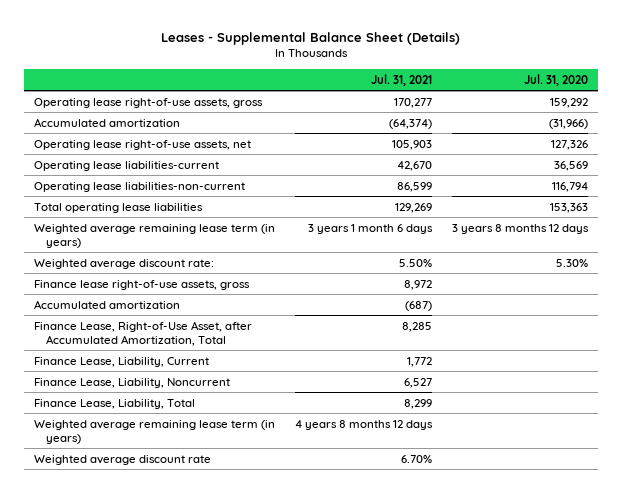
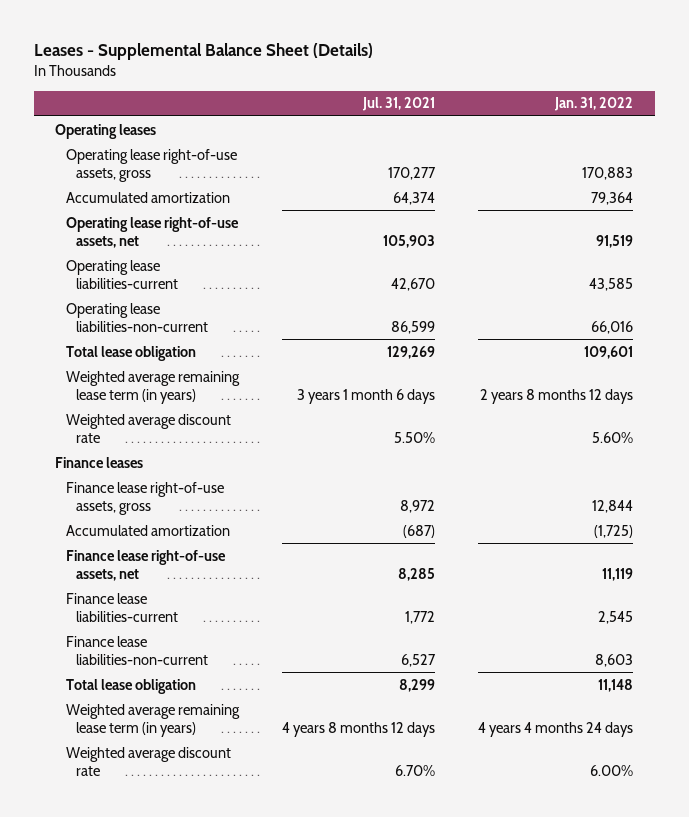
- | Jul. 31, 2021 | Jul. 31, 2020
+ | Jul. 31, 2021 | Jan. 31, 2022
+ Operating leases
- Accumulated amortization | (64,374) | (31,966)
+ Accumulated amortization | 64,374 | 79,364
- Total operating lease liabilities | 129,269 | 153,363
+ Total lease obligation | 129,269 | 109,601
- Weighted average discount rate: | 5.50% | 5.30%
+ Weighted average discount rate | 5.50% | 5.60%
+ Finance leases
- Finance Lease, Right-of-Use Asset, after Accumulated Amortization, Total | 8,285 |
- Finance Lease, Liability, Current | 1,772 |
- Finance Lease, Liability, Noncurrent | 6,527 |
- Finance Lease, Liability, Total | 8,299 |
+ Finance lease right-of-use assets, net | 8,285 | 11,119
+ Finance lease liabilities-current | 1,772 | 2,545
+ Finance lease liabilities-non-current | 6,527 | 8,603
+ Total lease obligation | 8,299 | 11,148

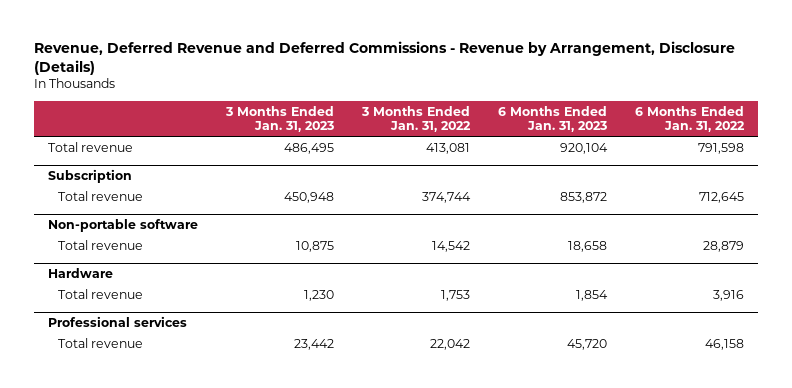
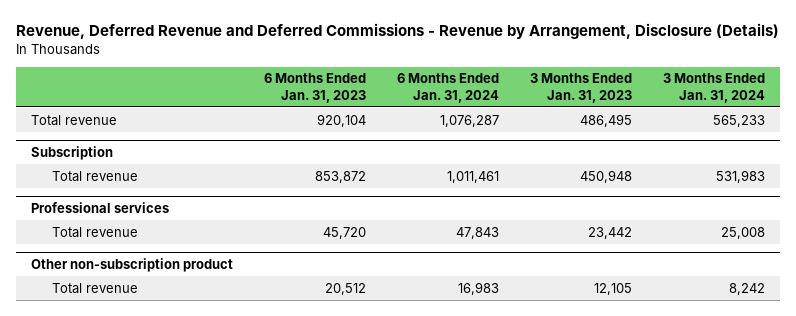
- | 3 Months Ended Jan. 31, 2023 | 3 Months Ended Jan. 31, 2022 | 6 Months Ended Jan. 31, 2023 | 6 Months Ended Jan. 31, 2022
+ | 6 Months Ended Jan. 31, 2023 | 6 Months Ended Jan. 31, 2024 | 3 Months Ended Jan. 31, 2023 | 3 Months Ended Jan. 31, 2024
- Non-portable software
- Total revenue | 10,875 | 14,542 | 18,658 | 28,879
- Hardware
- Total revenue | 1,230 | 1,753 | 1,854 | 3,916
+ Other non-subscription product
+ Total revenue | 20,512 | 16,983 | 12,105 | 8,242

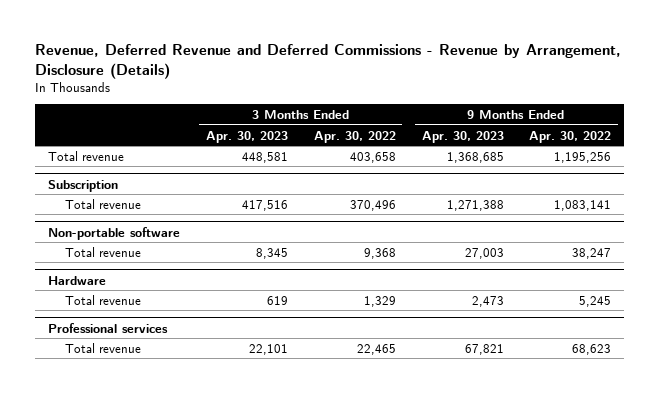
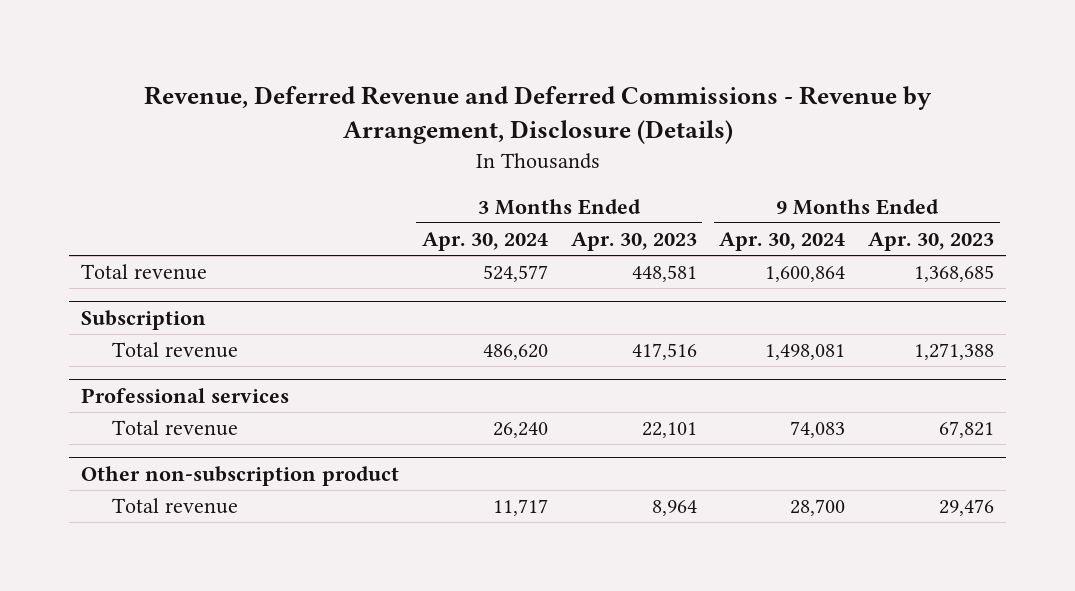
- | 3 Months Ended Apr. 30, 2023 | 3 Months Ended Apr. 30, 2022 | 9 Months Ended Apr. 30, 2023 | 9 Months Ended Apr. 30, 2022
+ | 3 Months Ended Apr. 30, 2024 | 3 Months Ended Apr. 30, 2023 | 9 Months Ended Apr. 30, 2024 | 9 Months Ended Apr. 30, 2023
- Non-portable software
- Total revenue | 8,345 | 9,368 | 27,003 | 38,247
- Hardware
- Total revenue | 619 | 1,329 | 2,473 | 5,245
+ Other non-subscription product
+ Total revenue | 11,717 | 8,964 | 28,700 | 29,476

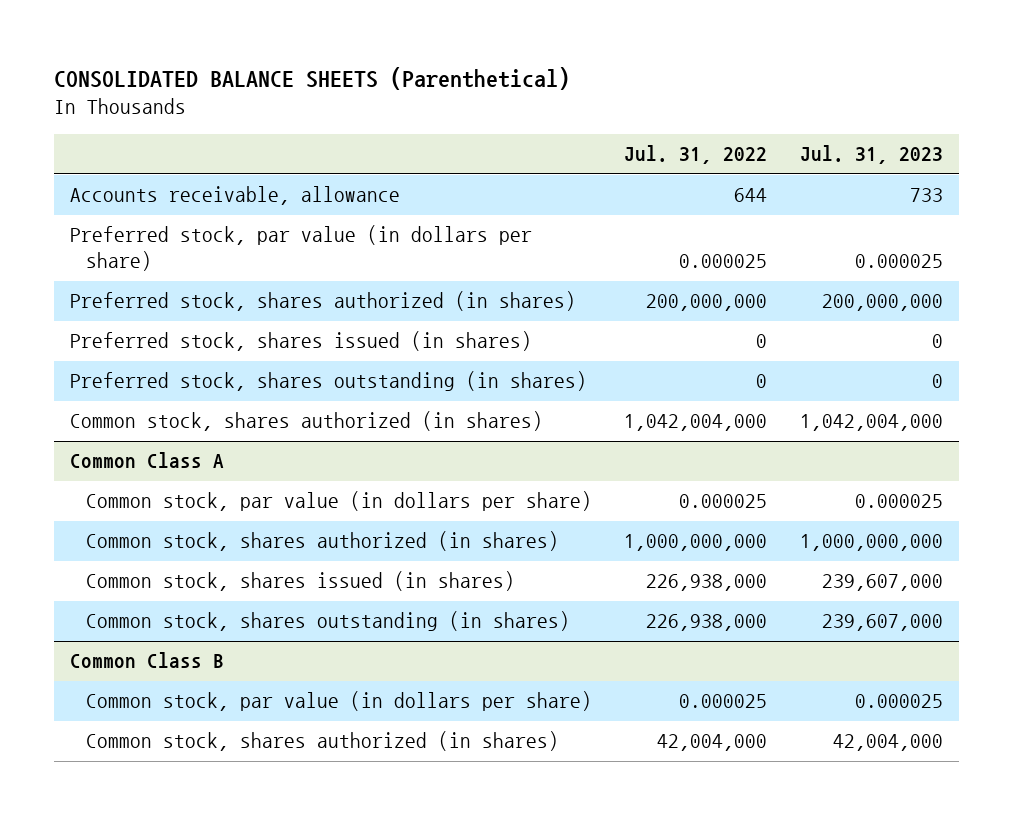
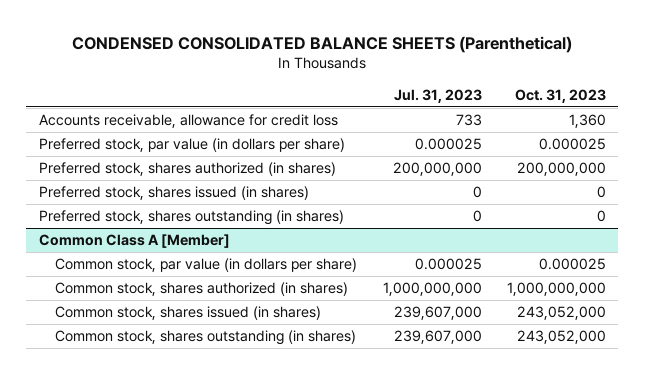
- CONSOLIDATED BALANCE SHEETS (Parenthetical)
+ CONDENSED CONSOLIDATED BALANCE SHEETS (Parenthetical)
- | Jul. 31, 2022 | Jul. 31, 2023
+ | Jul. 31, 2023 | Oct. 31, 2023
- Accounts receivable, allowance | 644 | 733
+ Accounts receivable, allowance for credit loss | 733 | 1,360
- Common stock, shares authorized (in shares) | 1,042,004,000 | 1,042,004,000
- Common Class A
+ Common Class A [Member]
- Common Class B
- Common stock, par value (in dollars per share) | 0.000025 | 0.000025
- Common stock, shares authorized (in shares) | 42,004,000 | 42,004,000

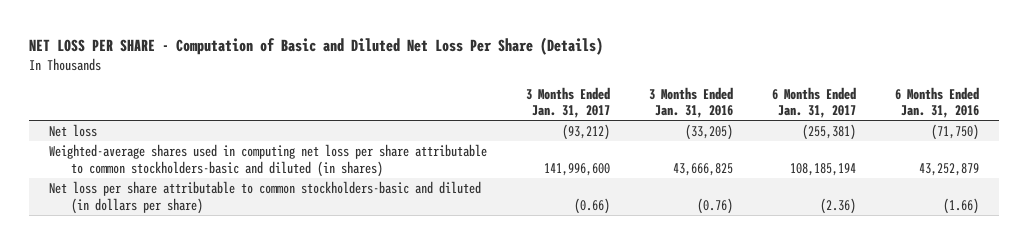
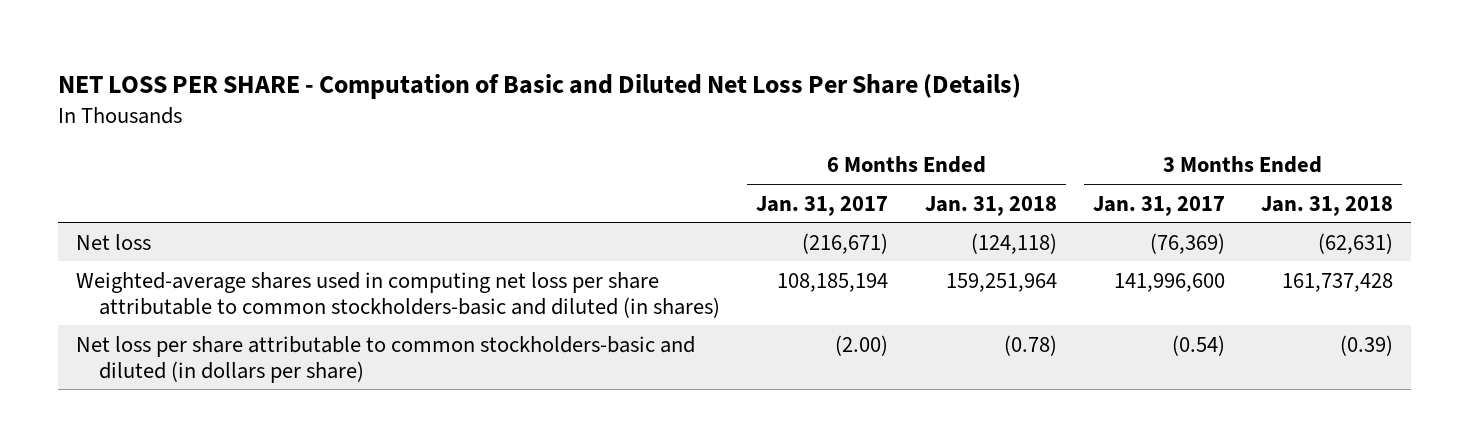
- | 3 Months Ended Jan. 31, 2017 | 3 Months Ended Jan. 31, 2016 | 6 Months Ended Jan. 31, 2017 | 6 Months Ended Jan. 31, 2016
+ | 6 Months Ended Jan. 31, 2017 | 6 Months Ended Jan. 31, 2018 | 3 Months Ended Jan. 31, 2017 | 3 Months Ended Jan. 31, 2018
- Net loss | (93,212) | (33,205) | (255,381) | (71,750)
+ Net loss | (216,671) | (124,118) | (76,369) | (62,631)
- Net loss per share attributable to common stockholders-basic and diluted (in dollars per share) | (0.66) | (0.76) | (2.36) | (1.66)
+ Net loss per share attributable to common stockholders-basic and diluted (in dollars per share) | (2.00) | (0.78) | (0.54) | (0.39)

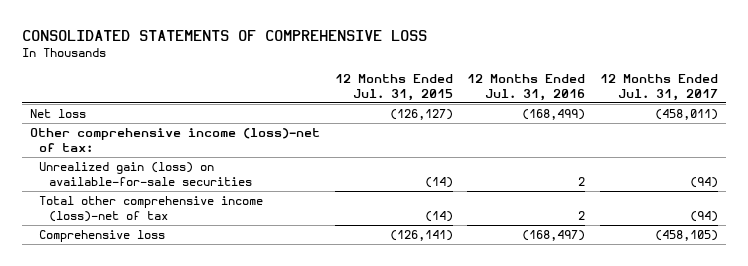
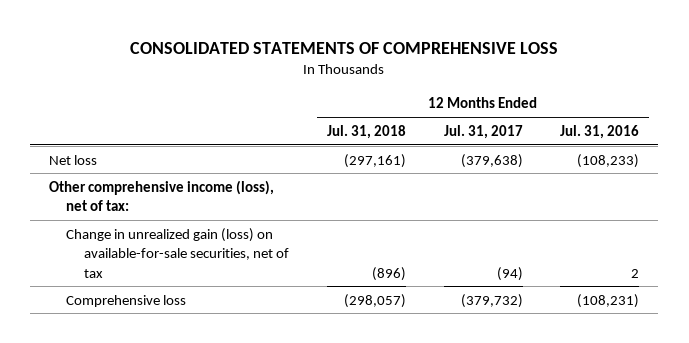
- | 12 Months Ended Jul. 31, 2015 | 12 Months Ended Jul. 31, 2016 | 12 Months Ended Jul. 31, 2017
+ | 12 Months Ended Jul. 31, 2018 | 12 Months Ended Jul. 31, 2017 | 12 Months Ended Jul. 31, 2016
- Net loss | (126,127) | (168,499) | (458,011)
- Other comprehensive income (loss)-net of tax:
- Unrealized gain (loss) on available-for-sale securities | (14) | 2 | (94)
- Total other comprehensive income (loss)-net of tax | (14) | 2 | (94)
- Comprehensive loss | (126,141) | (168,497) | (458,105)
+ Net loss | (297,161) | (379,638) | (108,233)
+ Other comprehensive income (loss), net of tax:
+ Change in unrealized gain (loss) on available-for-sale securities, net of tax | (896) | (94) | 2
+ Comprehensive loss | (298,057) | (379,732) | (108,231)

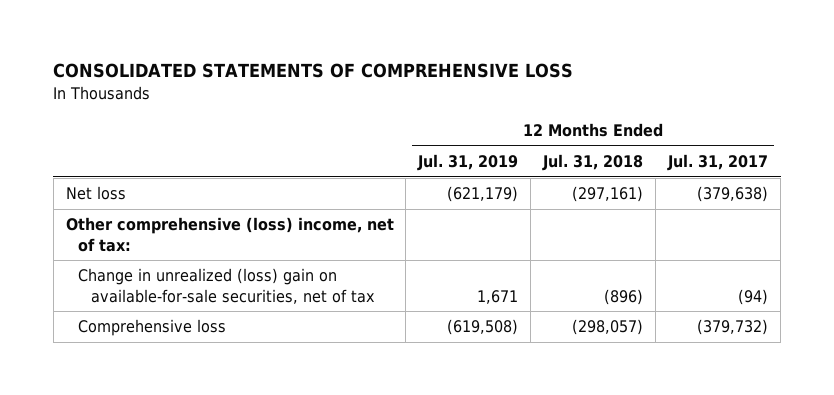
- | 12 Months Ended Jul. 31, 2018 | 12 Months Ended Jul. 31, 2017 | 12 Months Ended Jul. 31, 2016
+ | 12 Months Ended Jul. 31, 2019 | 12 Months Ended Jul. 31, 2018 | 12 Months Ended Jul. 31, 2017
- Other comprehensive income (loss), net of tax:
- Change in unrealized gain (loss) on available-for-sale securities, net of tax | (896) | (94) | 2
+ Other comprehensive (loss) income, net of tax:
+ Change in unrealized (loss) gain on available-for-sale securities, net of tax | 1,671 | (896) | (94)

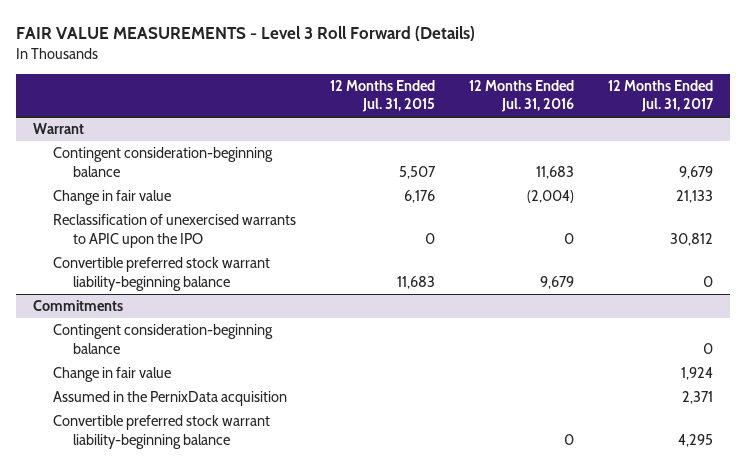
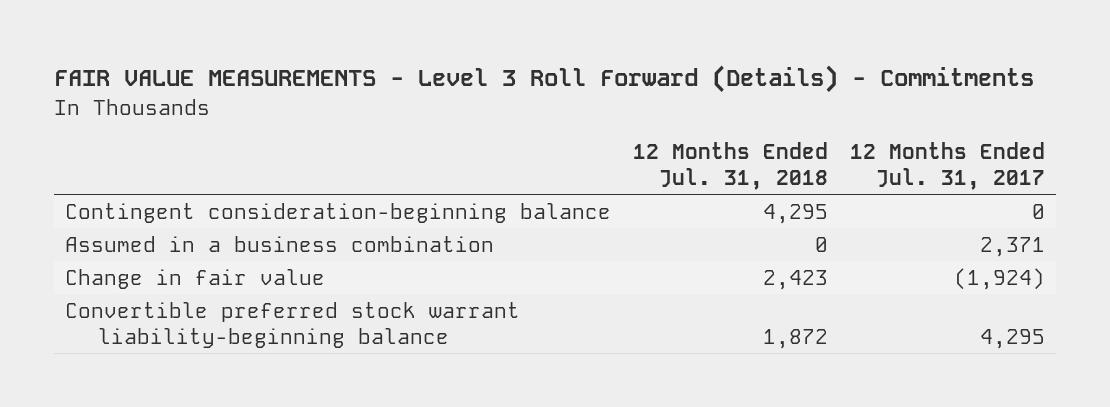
- FAIR VALUE MEASUREMENTS - Level 3 Roll Forward (Details)
+ FAIR VALUE MEASUREMENTS - Level 3 Roll Forward (Details) - Commitments
- | 12 Months Ended Jul. 31, 2015 | 12 Months Ended Jul. 31, 2016 | 12 Months Ended Jul. 31, 2017
+ | 12 Months Ended Jul. 31, 2018 | 12 Months Ended Jul. 31, 2017
- Warrant
- Contingent consideration-beginning balance | 5,507 | 11,683 | 9,679
- Change in fair value | 6,176 | (2,004) | 21,133
- Reclassification of unexercised warrants to APIC upon the IPO | 0 | 0 | 30,812
- Convertible preferred stock warrant liability-beginning balance | 11,683 | 9,679 | 0
- Commitments
- Change in fair value | | | 1,924
- Assumed in the PernixData acquisition | | | 2,371
+ Assumed in a business combination | 0 | 2,371
+ Change in fair value | 2,423 | (1,924)

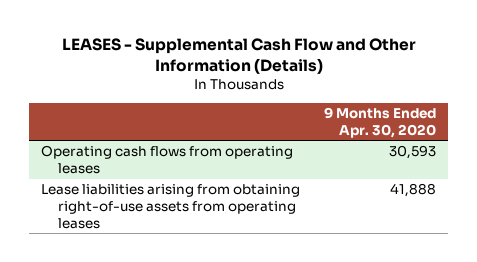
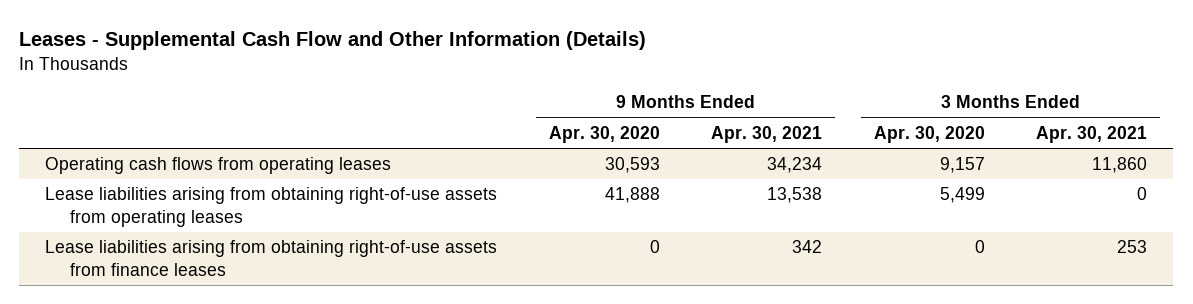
- LEASES - Supplemental Cash Flow and Other Information (Details)
+ Leases - Supplemental Cash Flow and Other Information (Details)
- | 9 Months Ended Apr. 30, 2020
+ | 9 Months Ended Apr. 30, 2020 | 9 Months Ended Apr. 30, 2021 | 3 Months Ended Apr. 30, 2020 | 3 Months Ended Apr. 30, 2021
+ Lease liabilities arising from obtaining right-of-use assets from finance leases | 0 | 342 | 0 | 253

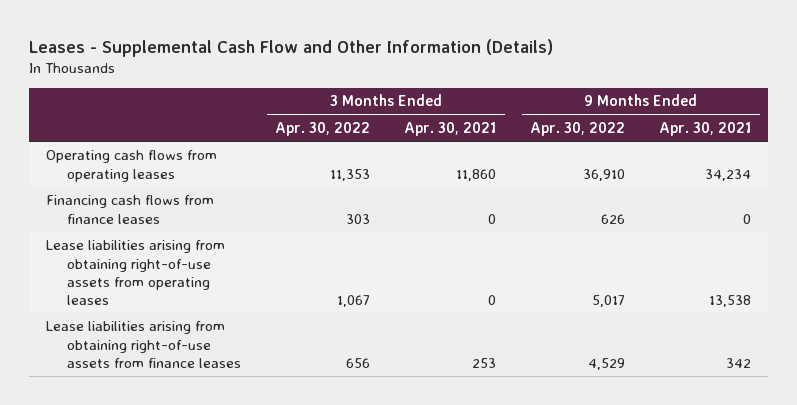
- | 9 Months Ended Apr. 30, 2020 | 9 Months Ended Apr. 30, 2021 | 3 Months Ended Apr. 30, 2020 | 3 Months Ended Apr. 30, 2021
+ | 3 Months Ended Apr. 30, 2022 | 3 Months Ended Apr. 30, 2021 | 9 Months Ended Apr. 30, 2022 | 9 Months Ended Apr. 30, 2021
+ Financing cash flows from finance leases | 303 | 0 | 626 | 0

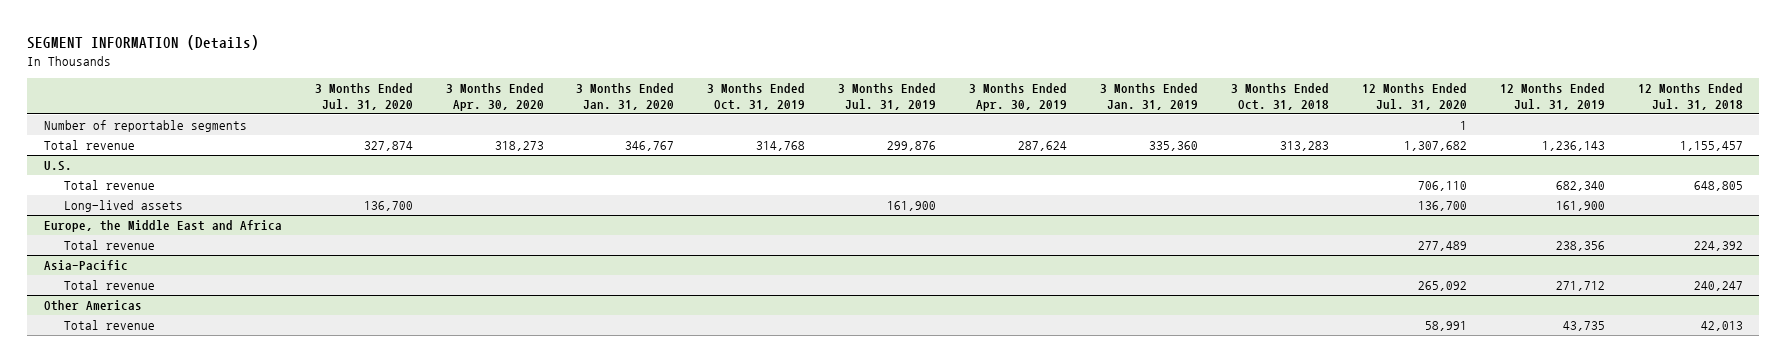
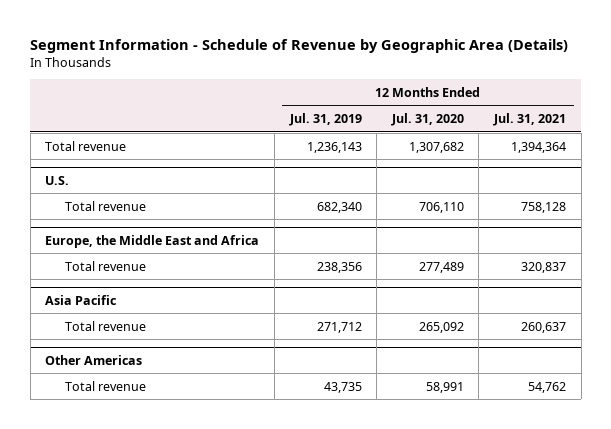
- SEGMENT INFORMATION (Details)
+ Segment Information - Schedule of Revenue by Geographic Area (Details)
- | 3 Months Ended Jul. 31, 2020 | 3 Months Ended Apr. 30, 2020 | 3 Months Ended Jan. 31, 2020 | 3 Months Ended Oct. 31, 2019 | 3 Months Ended Jul. 31, 2019 | 3 Months Ended Apr. 30, 2019 | 3 Months Ended Jan. 31, 2019 | 3 Months Ended Oct. 31, 2018 | 12 Months Ended Jul. 31, 2020 | 12 Months Ended Jul. 31, 2019 | 12 Months Ended Jul. 31, 2018
+ | 12 Months Ended Jul. 31, 2019 | 12 Months Ended Jul. 31, 2020 | 12 Months Ended Jul. 31, 2021
- Number of reportable segments | | | | | | | | | 1 | |
@ U.S.
- Long-lived assets | 136,700 | | | | 161,900 | | | | 136,700 | 161,900 |
- Asia-Pacific
+ Asia Pacific

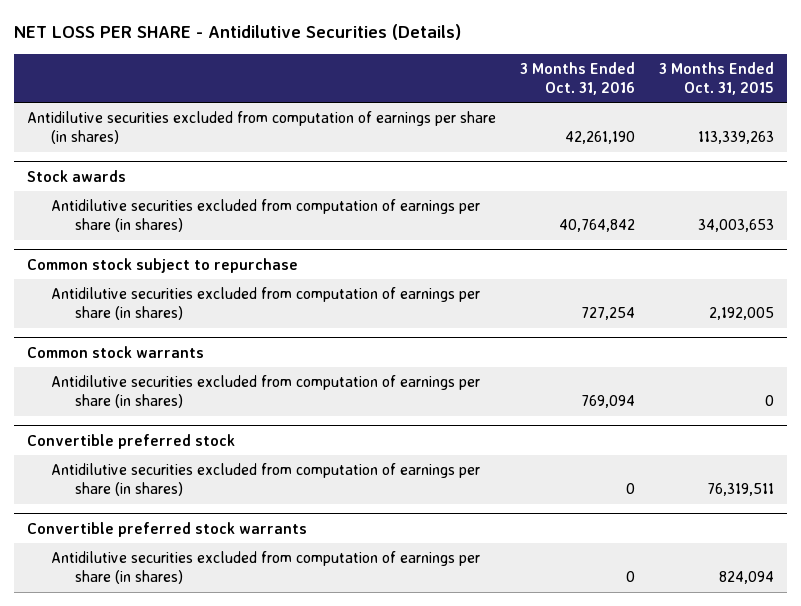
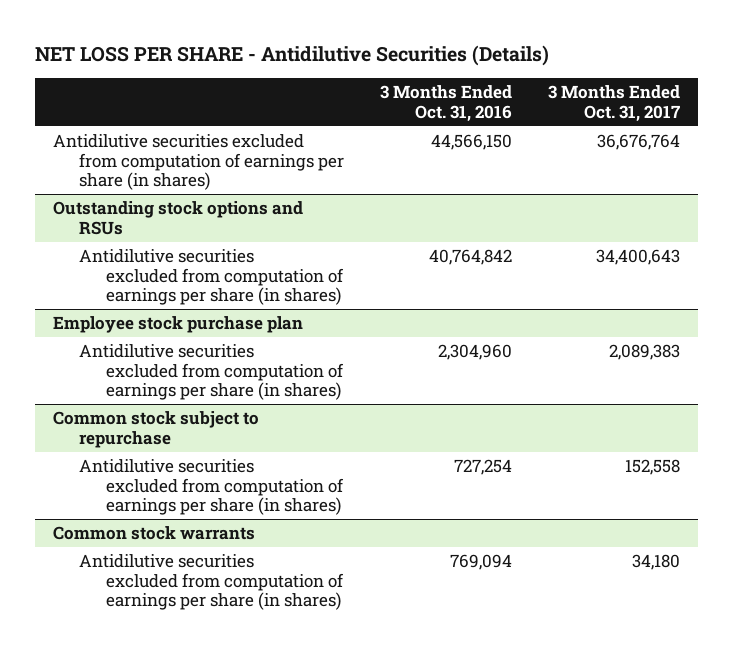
- | 3 Months Ended Oct. 31, 2016 | 3 Months Ended Oct. 31, 2015
+ | 3 Months Ended Oct. 31, 2016 | 3 Months Ended Oct. 31, 2017
- Antidilutive securities excluded from computation of earnings per share (in shares) | 42,261,190 | 113,339,263
- Stock awards
+ Antidilutive securities excluded from computation of earnings per share (in shares) | 44,566,150 | 36,676,764
+ Outstanding stock options and RSUs
+ Employee stock purchase plan
+ Antidilutive securities excluded from computation of earnings per share (in shares) | 2,304,960 | 2,089,383
- Convertible preferred stock
- Antidilutive securities excluded from computation of earnings per share (in shares) | 0 | 76,319,511
- Convertible preferred stock warrants
- Antidilutive securities excluded from computation of earnings per share (in shares) | 0 | 824,094

